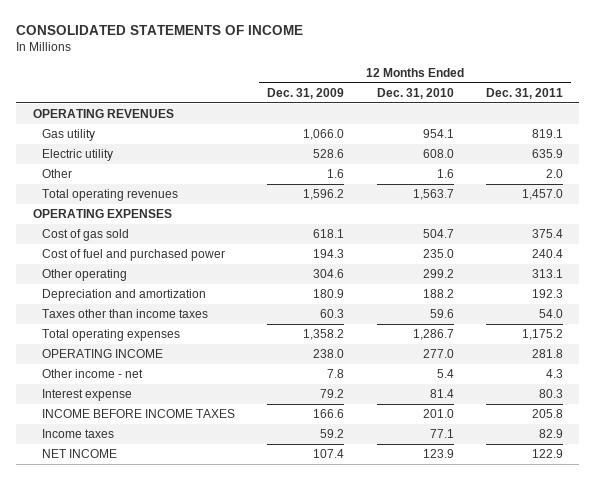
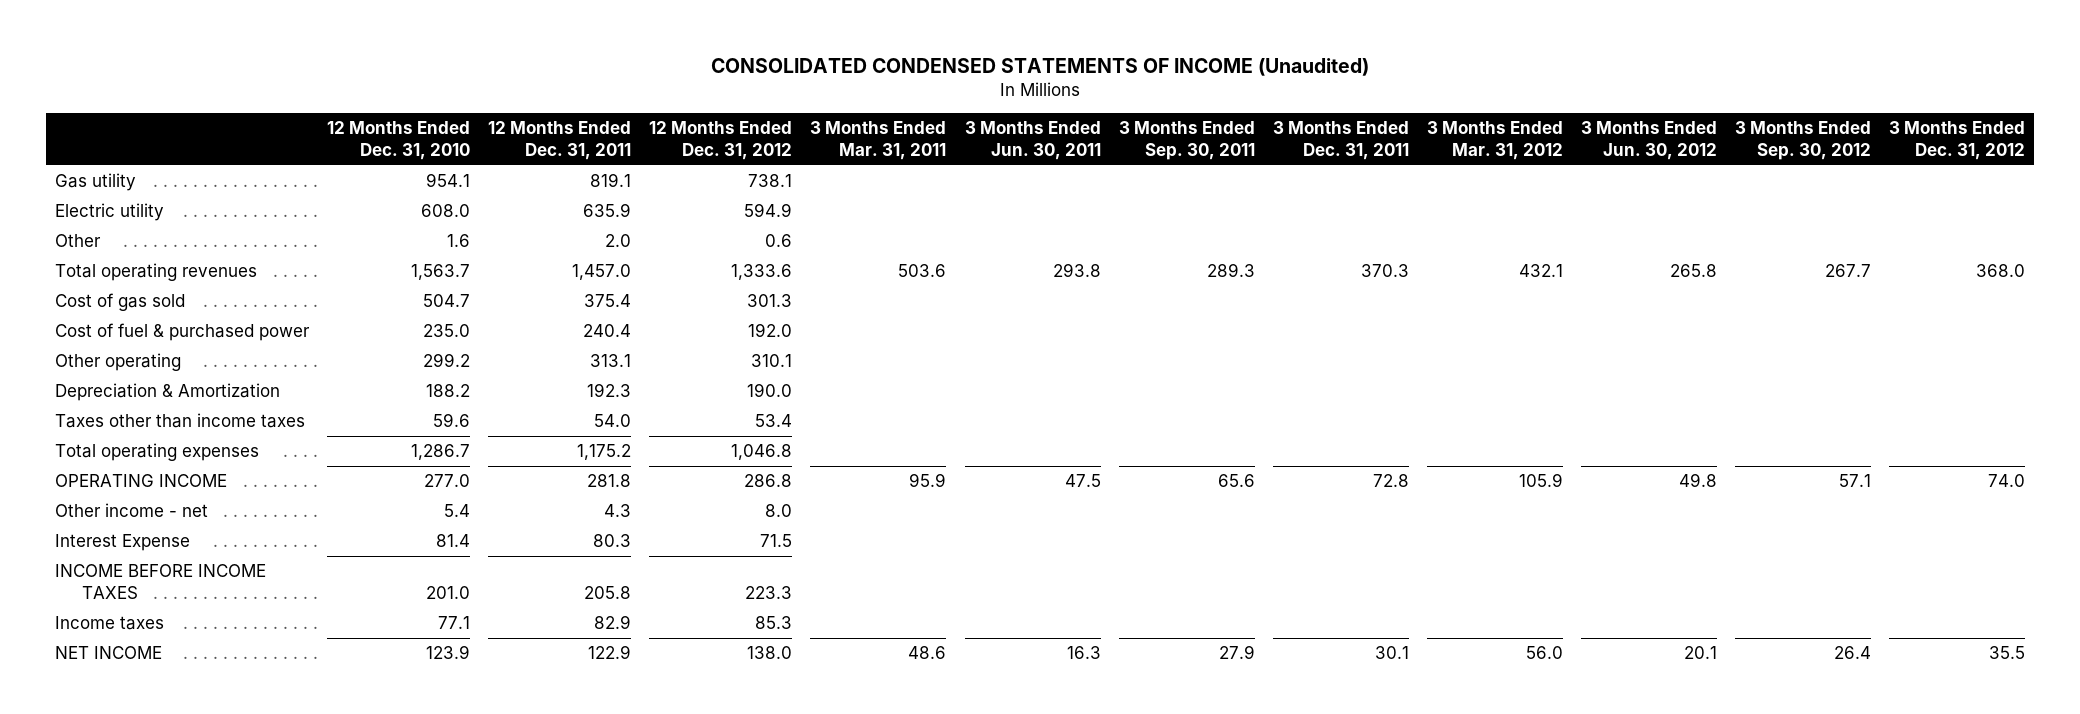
- CONSOLIDATED STATEMENTS OF INCOME
+ CONSOLIDATED CONDENSED STATEMENTS OF INCOME (Unaudited)
- | 12 Months Ended Dec. 31, 2009 | 12 Months Ended Dec. 31, 2010 | 12 Months Ended Dec. 31, 2011
+ | 12 Months Ended Dec. 31, 2010 | 12 Months Ended Dec. 31, 2011 | 12 Months Ended Dec. 31, 2012 | 3 Months Ended Mar. 31, 2011 | 3 Months Ended Jun. 30, 2011 | 3 Months Ended Sep. 30, 2011 | 3 Months Ended Dec. 31, 2011 | 3 Months Ended Mar. 31, 2012 | 3 Months Ended Jun. 30, 2012 | 3 Months Ended Sep. 30, 2012 | 3 Months Ended Dec. 31, 2012
- OPERATING REVENUES
- OPERATING EXPENSES
- Cost of fuel and purchased power | 194.3 | 235.0 | 240.4
+ Cost of fuel & purchased power | 235.0 | 240.4 | 192.0 | | | | | | | |
- Depreciation and amortization | 180.9 | 188.2 | 192.3
+ Depreciation & Amortization | 188.2 | 192.3 | 190.0 | | | | | | | |
- Interest expense | 79.2 | 81.4 | 80.3
+ Interest Expense | 81.4 | 80.3 | 71.5 | | | | | | | |

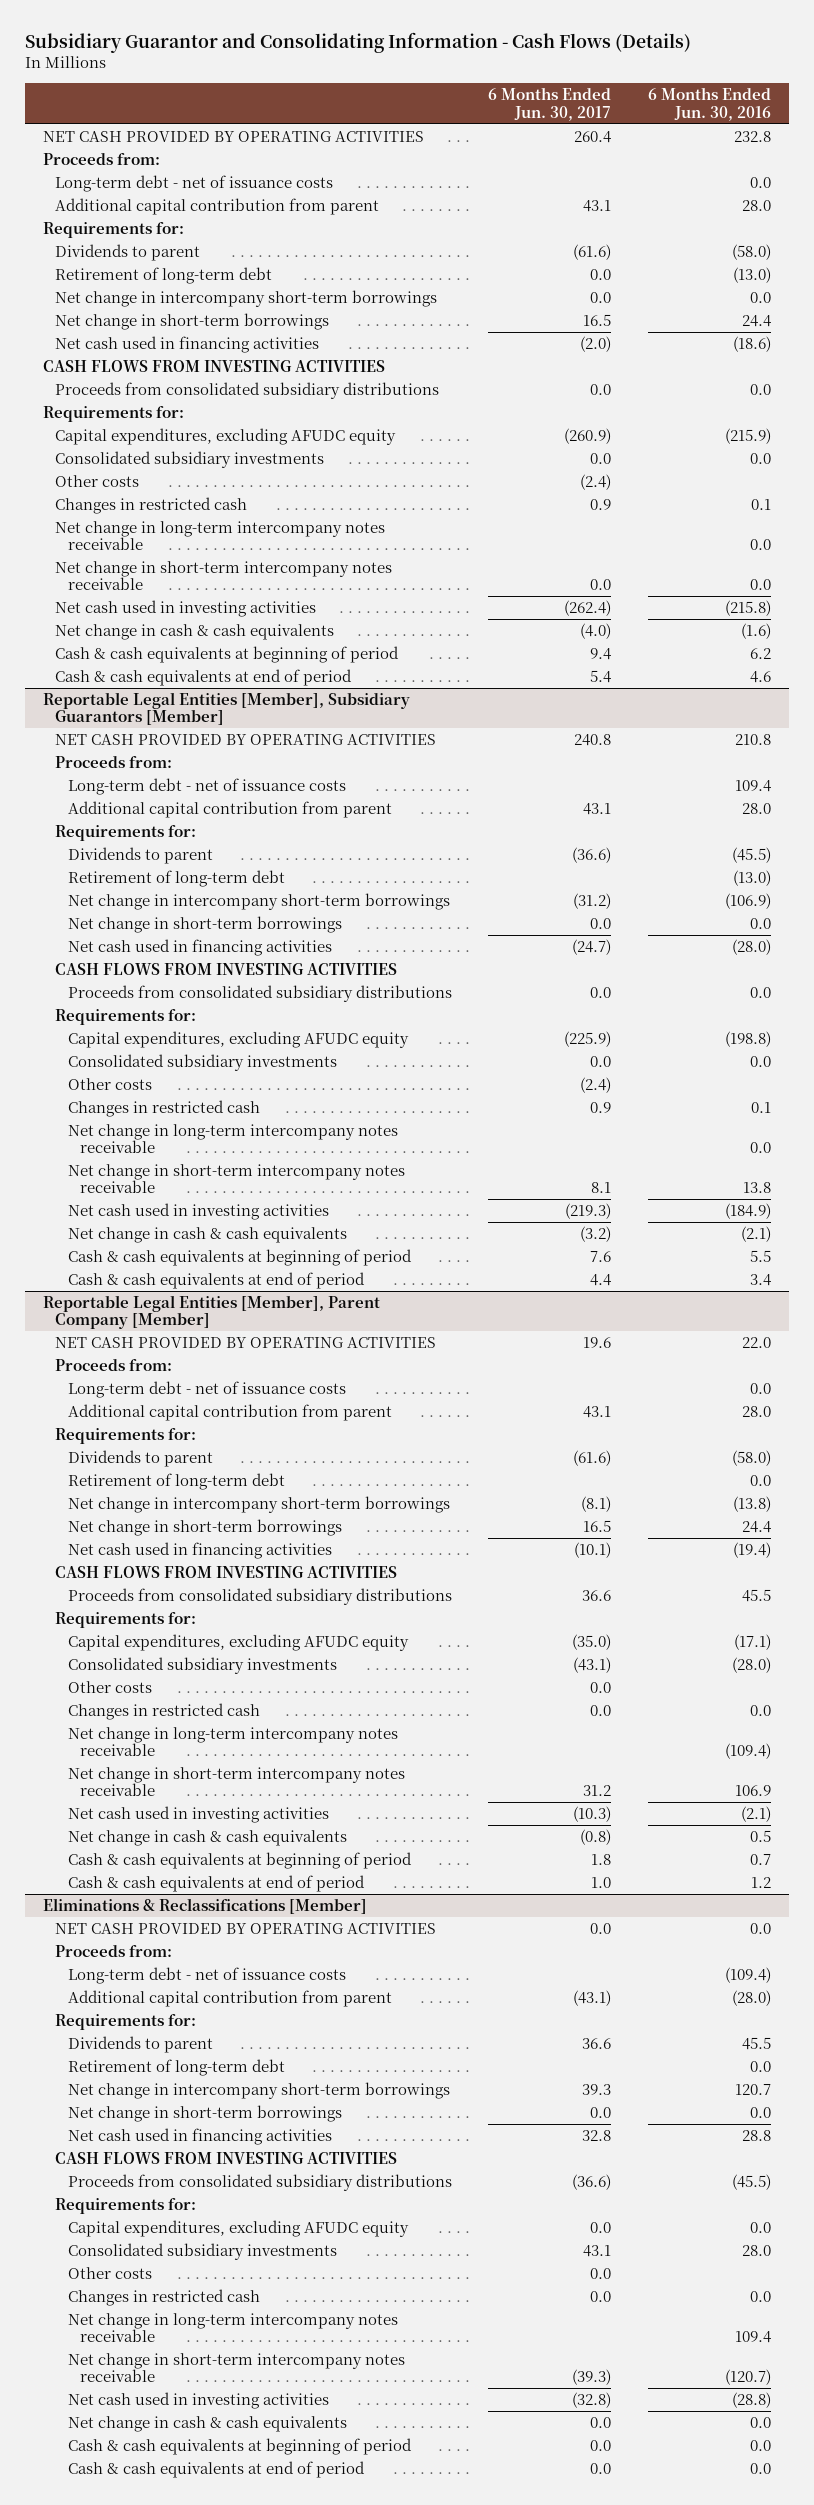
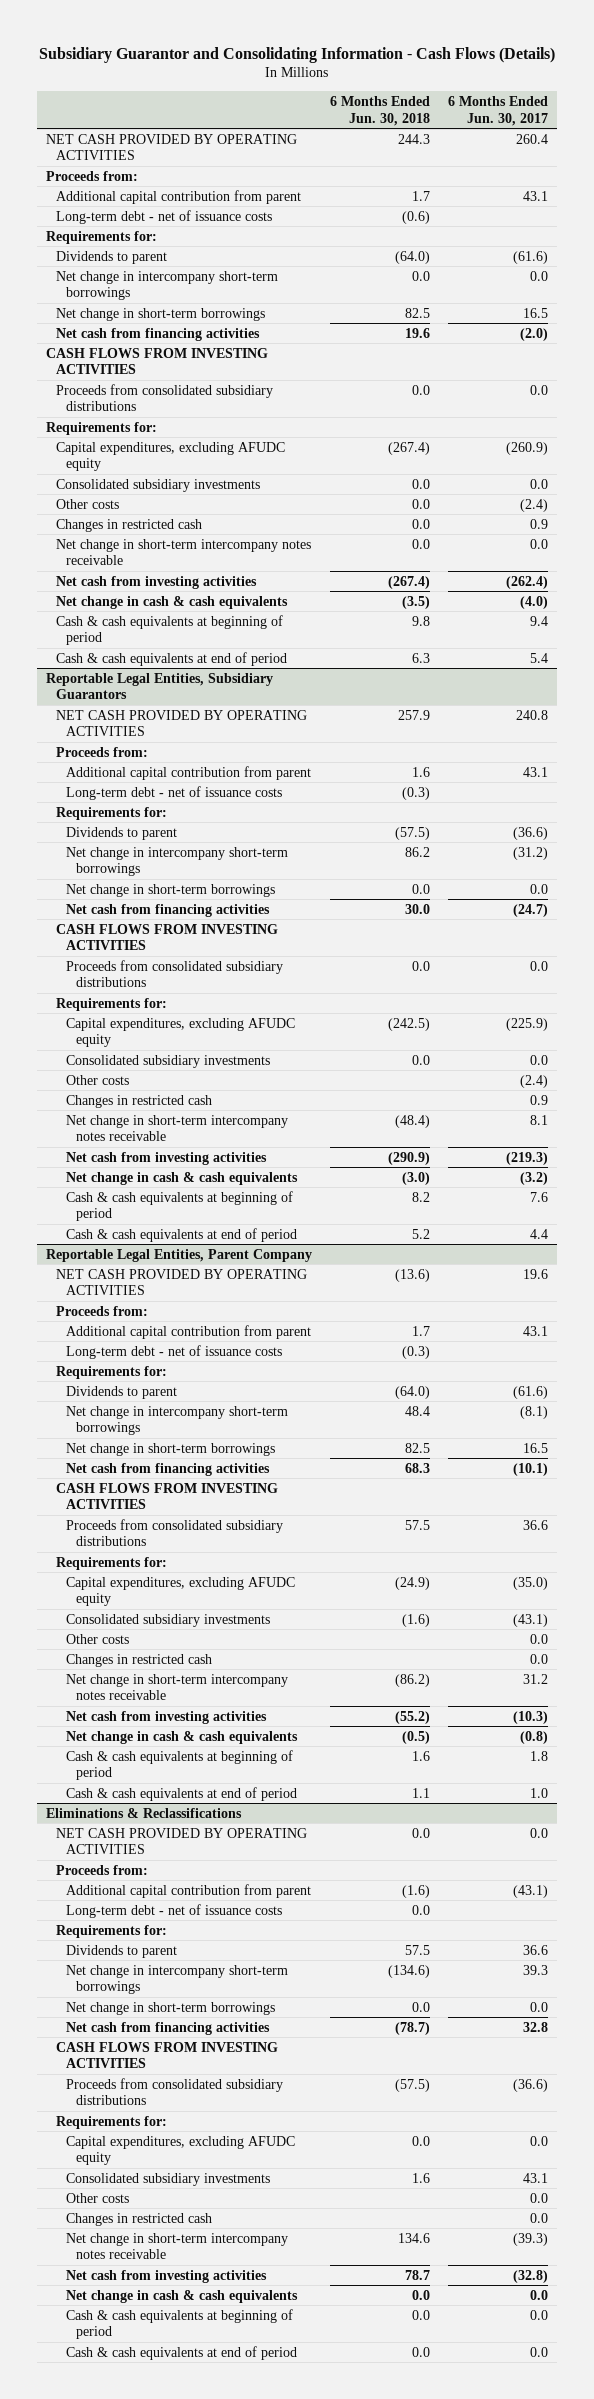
- | 6 Months Ended Jun. 30, 2017 | 6 Months Ended Jun. 30, 2016
+ | 6 Months Ended Jun. 30, 2018 | 6 Months Ended Jun. 30, 2017
moved down: Long-term debt - net of issuance costs | (0.6) |
- Retirement of long-term debt | 0.0 | (13.0)
- Net cash used in financing activities | (2.0) | (18.6)
+ Net cash from financing activities | 19.6 | (2.0)
- Net change in long-term intercompany notes receivable | | 0.0
- Net cash used in investing activities | (262.4) | (215.8)
+ Net cash from investing activities | (267.4) | (262.4)
- Reportable Legal Entities [Member], Subsidiary Guarantors [Member]
+ Reportable Legal Entities, Subsidiary Guarantors
- Long-term debt - net of issuance costs | | 109.4
+ Long-term debt - net of issuance costs | (0.3) |
- Retirement of long-term debt | | (13.0)
- Net cash used in financing activities | (24.7) | (28.0)
+ Net cash from financing activities | 30.0 | (24.7)
- Net change in long-term intercompany notes receivable | | 0.0
- Net cash used in investing activities | (219.3) | (184.9)
+ Net cash from investing activities | (290.9) | (219.3)
- Reportable Legal Entities [Member], Parent Company [Member]
+ Reportable Legal Entities, Parent Company
- Long-term debt - net of issuance costs | | 0.0
+ Long-term debt - net of issuance costs | (0.3) |
- Retirement of long-term debt | | 0.0
- Net cash used in financing activities | (10.1) | (19.4)
+ Net cash from financing activities | 68.3 | (10.1)
- Net change in long-term intercompany notes receivable | | (109.4)
- Net cash used in investing activities | (10.3) | (2.1)
+ Net cash from investing activities | (55.2) | (10.3)
- Eliminations & Reclassifications [Member]
+ Eliminations & Reclassifications
- Long-term debt - net of issuance costs | | (109.4)
+ Long-term debt - net of issuance costs | 0.0 |
- Retirement of long-term debt | | 0.0
- Net cash used in financing activities | 32.8 | 28.8
+ Net cash from financing activities | (78.7) | 32.8
- Net change in long-term intercompany notes receivable | | 109.4
- Net cash used in investing activities | (32.8) | (28.8)
+ Net cash from investing activities | 78.7 | (32.8)

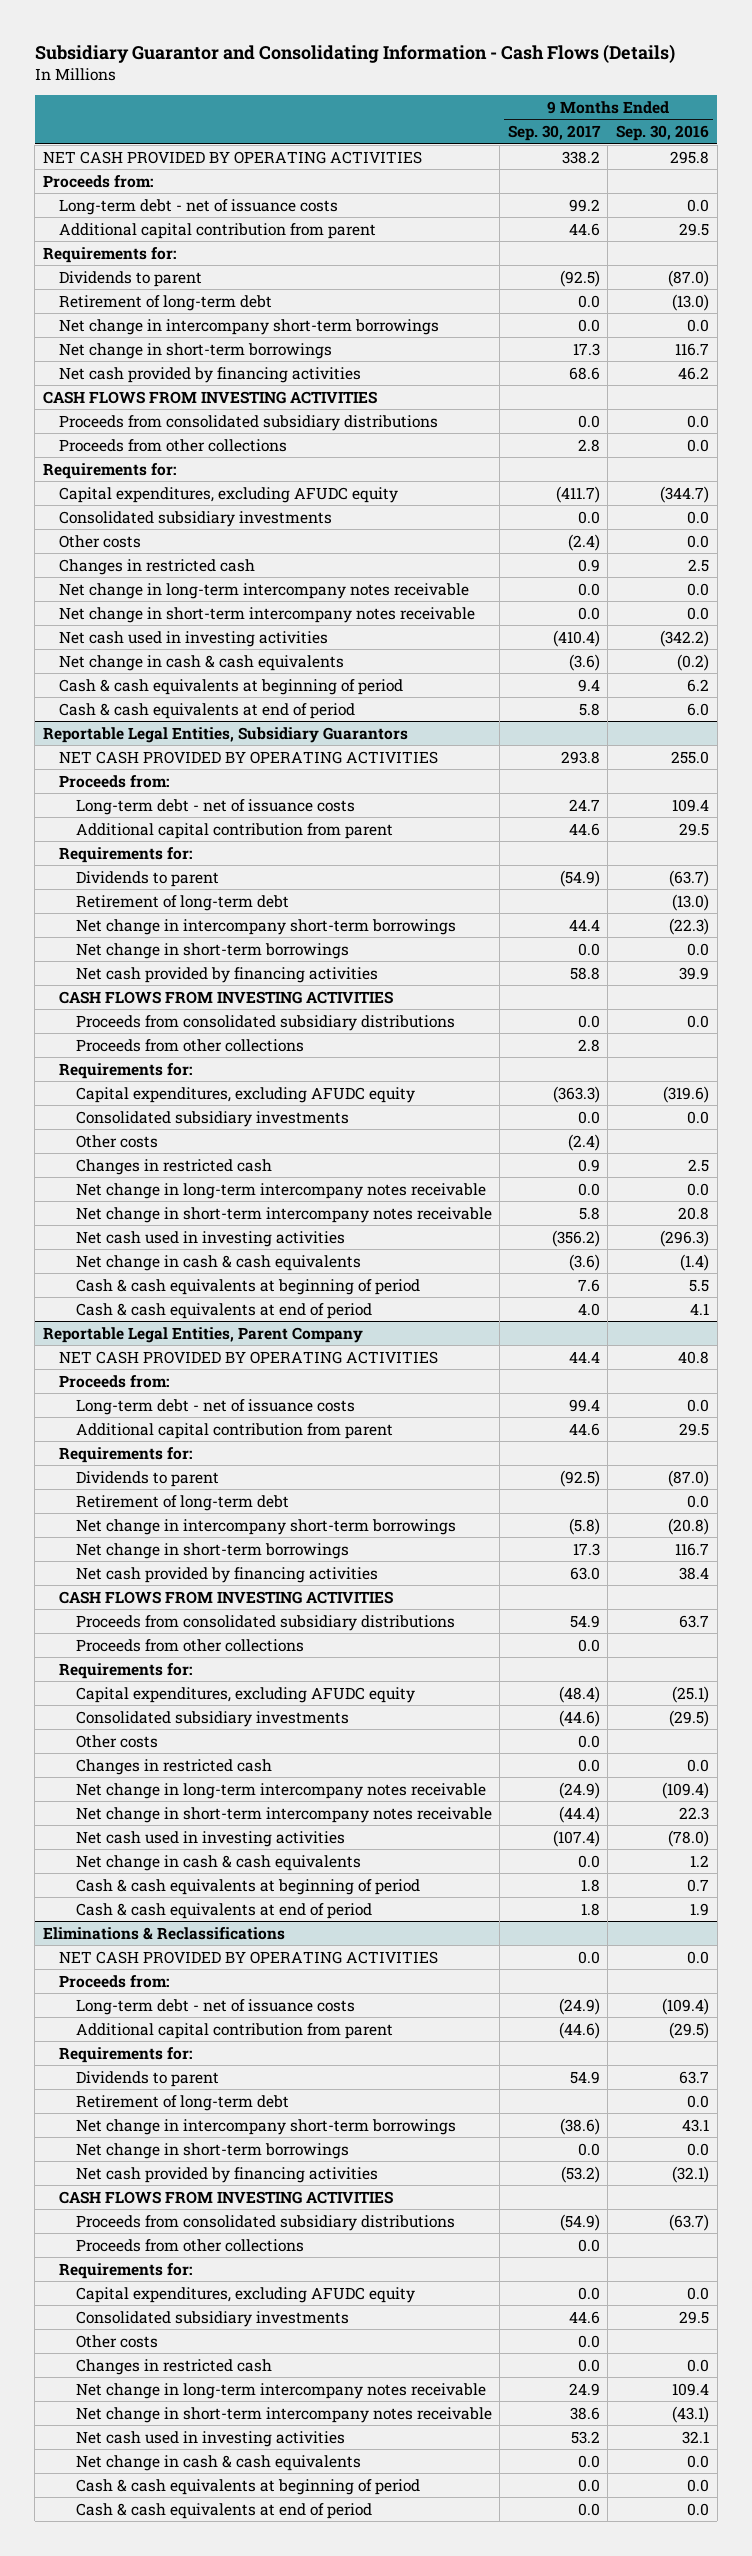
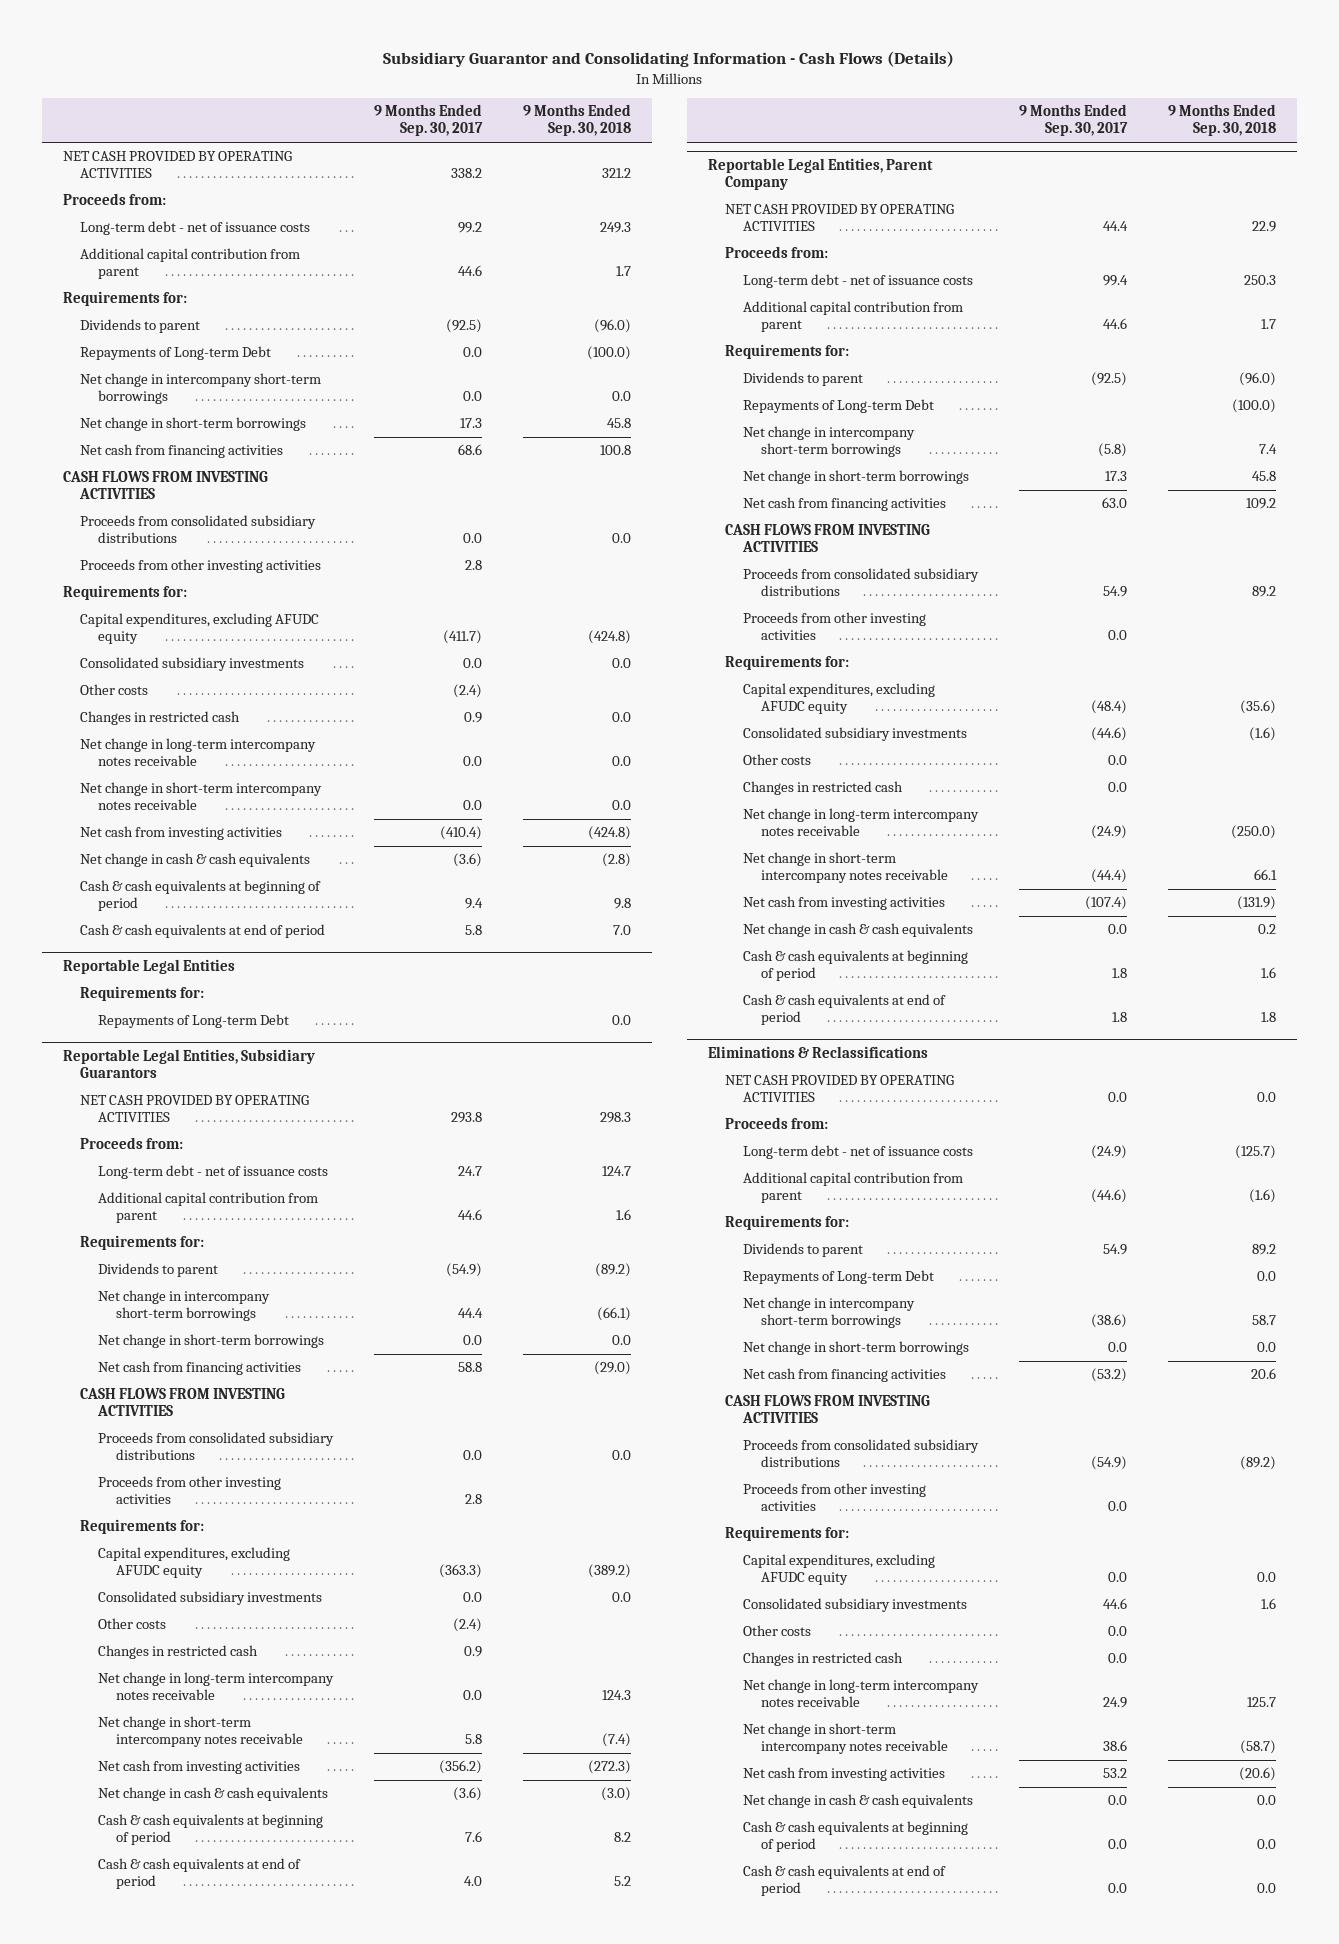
- | 9 Months Ended Sep. 30, 2017 | 9 Months Ended Sep. 30, 2016
+ | 9 Months Ended Sep. 30, 2017 | 9 Months Ended Sep. 30, 2018
- Retirement of long-term debt | 0.0 | (13.0)
+ Repayments of Long-term Debt | 0.0 | (100.0)
- Net cash provided by financing activities | 68.6 | 46.2
+ Net cash from financing activities | 68.6 | 100.8
- Proceeds from other collections | 2.8 | 0.0
+ Proceeds from other investing activities | 2.8 |
- Net cash used in investing activities | (410.4) | (342.2)
+ Net cash from investing activities | (410.4) | (424.8)
+ Reportable Legal Entities
+ Requirements for:
+ Repayments of Long-term Debt | | 0.0
@ Reportable Legal Entities, Subsidiary Guarantors
- Retirement of long-term debt | | (13.0)
- Net cash provided by financing activities | 58.8 | 39.9
+ Net cash from financing activities | 58.8 | (29.0)
- Proceeds from other collections | 2.8 |
+ Proceeds from other investing activities | 2.8 |
- Net cash used in investing activities | (356.2) | (296.3)
+ Net cash from investing activities | (356.2) | (272.3)
@ Reportable Legal Entities, Parent Company
- Retirement of long-term debt | | 0.0
+ Repayments of Long-term Debt | | (100.0)
- Net cash provided by financing activities | 63.0 | 38.4
+ Net cash from financing activities | 63.0 | 109.2
- Proceeds from other collections | 0.0 |
+ Proceeds from other investing activities | 0.0 |
- Net cash used in investing activities | (107.4) | (78.0)
+ Net cash from investing activities | (107.4) | (131.9)
@ Eliminations & Reclassifications
- Retirement of long-term debt | | 0.0
+ Repayments of Long-term Debt | | 0.0
- Net cash provided by financing activities | (53.2) | (32.1)
+ Net cash from financing activities | (53.2) | 20.6
- Proceeds from other collections | 0.0 |
+ Proceeds from other investing activities | 0.0 |
- Net cash used in investing activities | 53.2 | 32.1
+ Net cash from investing activities | 53.2 | (20.6)

